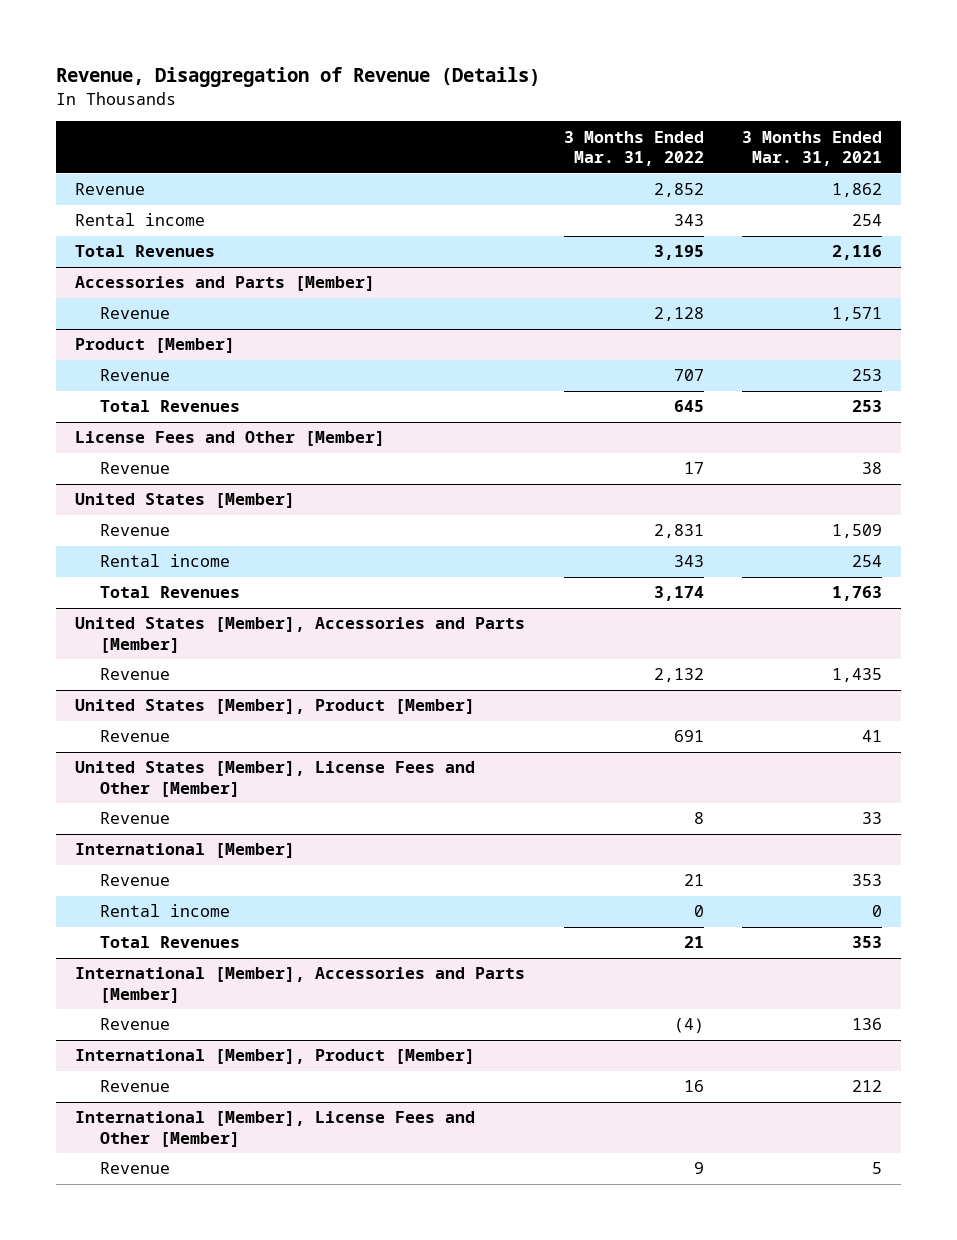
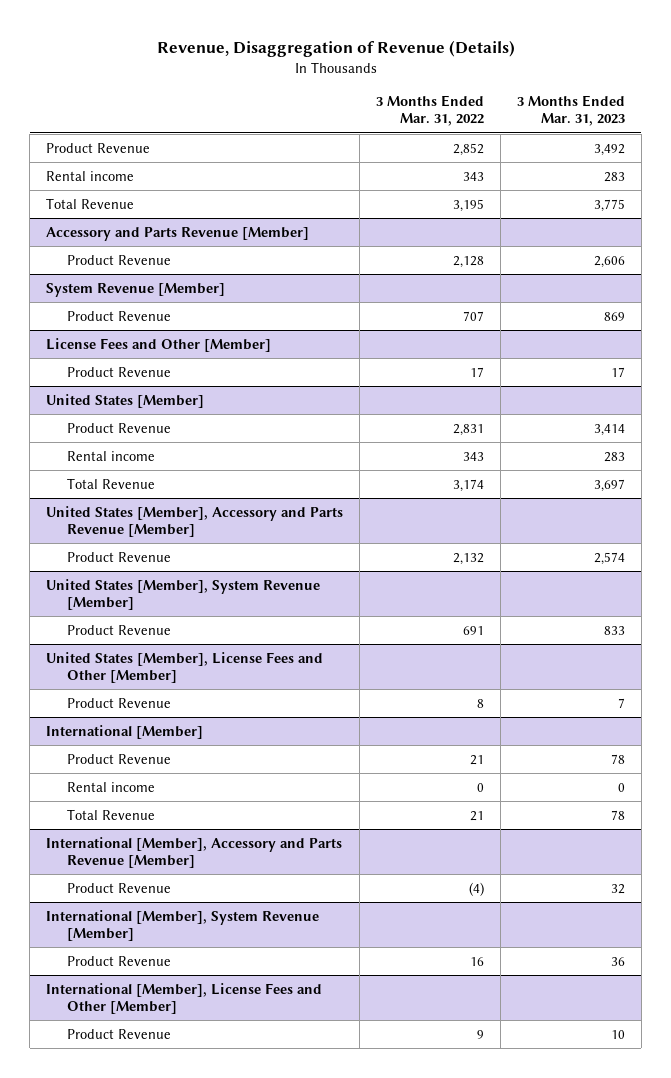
- | 3 Months Ended Mar. 31, 2022 | 3 Months Ended Mar. 31, 2021
+ | 3 Months Ended Mar. 31, 2022 | 3 Months Ended Mar. 31, 2023
- Revenue | 2,852 | 1,862
+ Product Revenue | 2,852 | 3,492
- Total Revenues | 3,195 | 2,116
- Accessories and Parts [Member]
- Revenue | 2,128 | 1,571
- Product [Member]
- Revenue | 707 | 253
- Total Revenues | 645 | 253
+ Total Revenue | 3,195 | 3,775
+ Accessory and Parts Revenue [Member]
+ Product Revenue | 2,128 | 2,606
+ System Revenue [Member]
+ Product Revenue | 707 | 869
@ License Fees and Other [Member]
- Revenue | 17 | 38
+ Product Revenue | 17 | 17
@ United States [Member]
- Revenue | 2,831 | 1,509
+ Product Revenue | 2,831 | 3,414
- Total Revenues | 3,174 | 1,763
- United States [Member], Accessories and Parts [Member]
- Revenue | 2,132 | 1,435
- United States [Member], Product [Member]
- Revenue | 691 | 41
@ United States [Member]
+ Total Revenue | 3,174 | 3,697
+ United States [Member], Accessory and Parts Revenue [Member]
+ Product Revenue | 2,132 | 2,574
+ United States [Member], System Revenue [Member]
+ Product Revenue | 691 | 833
@ United States [Member], License Fees and Other [Member]
- Revenue | 8 | 33
+ Product Revenue | 8 | 7
@ International [Member]
- Revenue | 21 | 353
+ Product Revenue | 21 | 78
- Total Revenues | 21 | 353
- International [Member], Accessories and Parts [Member]
- Revenue | (4) | 136
- International [Member], Product [Member]
- Revenue | 16 | 212
@ International [Member]
+ Total Revenue | 21 | 78
+ International [Member], Accessory and Parts Revenue [Member]
+ Product Revenue | (4) | 32
+ International [Member], System Revenue [Member]
+ Product Revenue | 16 | 36
@ International [Member], License Fees and Other [Member]
- Revenue | 9 | 5
+ Product Revenue | 9 | 10

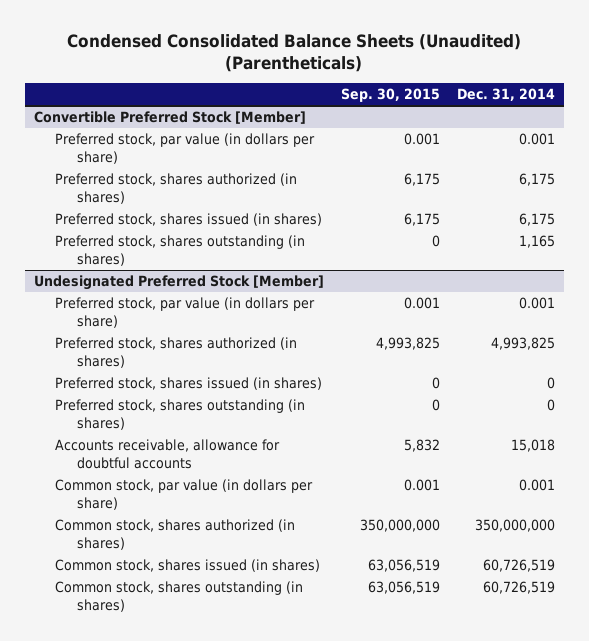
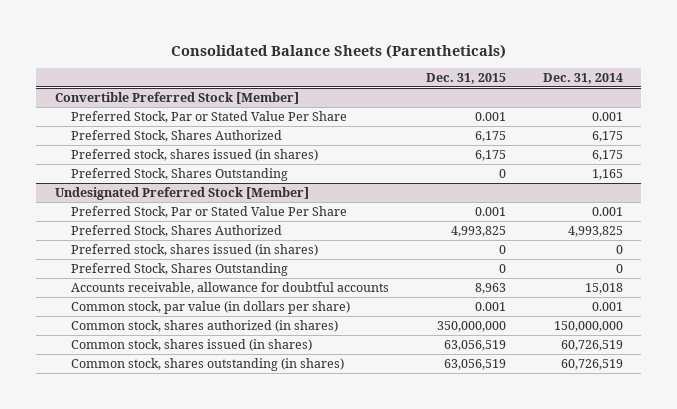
- Condensed Consolidated Balance Sheets (Unaudited) (Parentheticals)
+ Consolidated Balance Sheets (Parentheticals)
- | Sep. 30, 2015 | Dec. 31, 2014
+ | Dec. 31, 2015 | Dec. 31, 2014
@ Convertible Preferred Stock [Member]
- Preferred stock, par value (in dollars per share) | 0.001 | 0.001
- Preferred stock, shares authorized (in shares) | 6,175 | 6,175
+ Preferred Stock, Par or Stated Value Per Share | 0.001 | 0.001
+ Preferred Stock, Shares Authorized | 6,175 | 6,175
- Preferred stock, shares outstanding (in shares) | 0 | 1,165
+ Preferred Stock, Shares Outstanding | 0 | 1,165
@ Undesignated Preferred Stock [Member]
- Preferred stock, par value (in dollars per share) | 0.001 | 0.001
- Preferred stock, shares authorized (in shares) | 4,993,825 | 4,993,825
+ Preferred Stock, Par or Stated Value Per Share | 0.001 | 0.001
+ Preferred Stock, Shares Authorized | 4,993,825 | 4,993,825
- Preferred stock, shares outstanding (in shares) | 0 | 0
+ Preferred Stock, Shares Outstanding | 0 | 0
- Common stock, shares authorized (in shares) | 350,000,000 | 350,000,000
+ Common stock, shares authorized (in shares) | 350,000,000 | 150,000,000

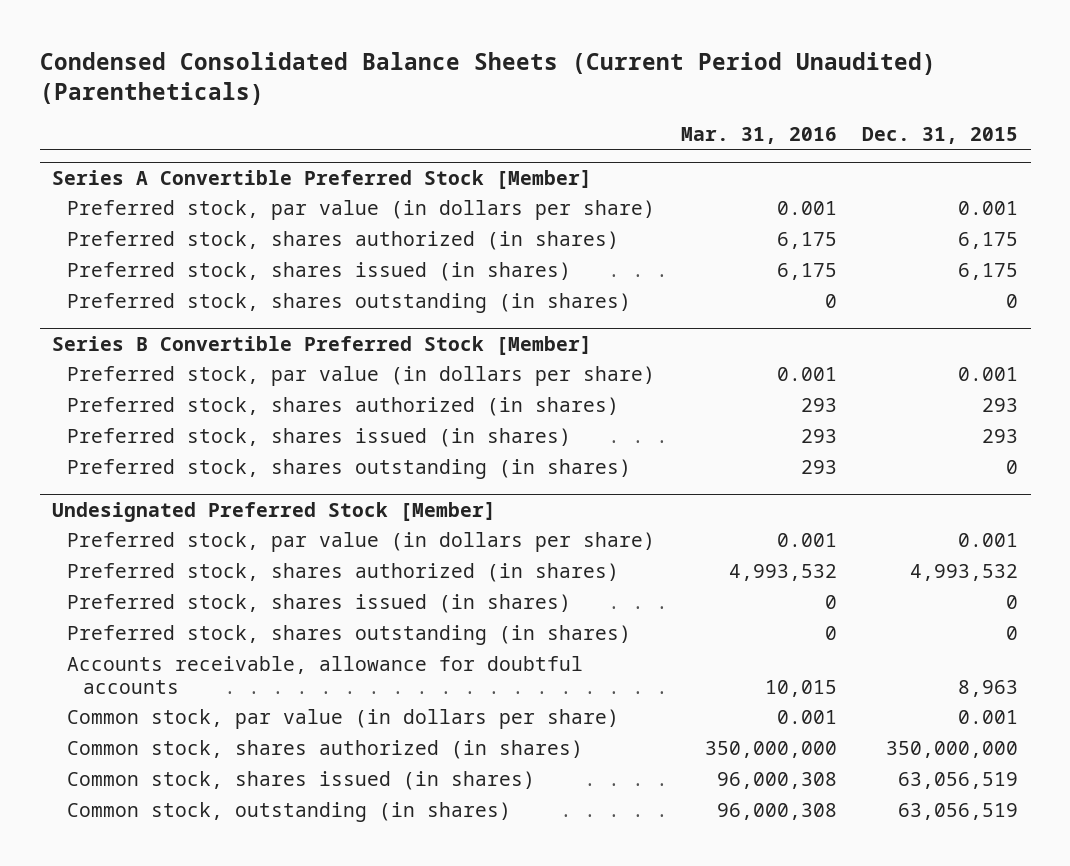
- Consolidated Balance Sheets (Parentheticals)
+ Condensed Consolidated Balance Sheets (Current Period Unaudited) (Parentheticals)
- | Dec. 31, 2015 | Dec. 31, 2014
+ | Mar. 31, 2016 | Dec. 31, 2015
- Convertible Preferred Stock [Member]
- Preferred Stock, Par or Stated Value Per Share | 0.001 | 0.001
- Preferred Stock, Shares Authorized | 6,175 | 6,175
+ Series A Convertible Preferred Stock [Member]
+ Preferred stock, par value (in dollars per share) | 0.001 | 0.001
+ Preferred stock, shares authorized (in shares) | 6,175 | 6,175
- Preferred Stock, Shares Outstanding | 0 | 1,165
+ Preferred stock, shares outstanding (in shares) | 0 | 0
+ Series B Convertible Preferred Stock [Member]
+ Preferred stock, par value (in dollars per share) | 0.001 | 0.001
+ Preferred stock, shares authorized (in shares) | 293 | 293
+ Preferred stock, shares issued (in shares) | 293 | 293
+ Preferred stock, shares outstanding (in shares) | 293 | 0
@ Undesignated Preferred Stock [Member]
- Preferred Stock, Par or Stated Value Per Share | 0.001 | 0.001
- Preferred Stock, Shares Authorized | 4,993,825 | 4,993,825
+ Preferred stock, par value (in dollars per share) | 0.001 | 0.001
+ Preferred stock, shares authorized (in shares) | 4,993,532 | 4,993,532
- Preferred Stock, Shares Outstanding | 0 | 0
+ Preferred stock, shares outstanding (in shares) | 0 | 0
- Common stock, shares outstanding (in shares) | 63,056,519 | 60,726,519
+ Common stock, outstanding (in shares) | 96,000,308 | 63,056,519

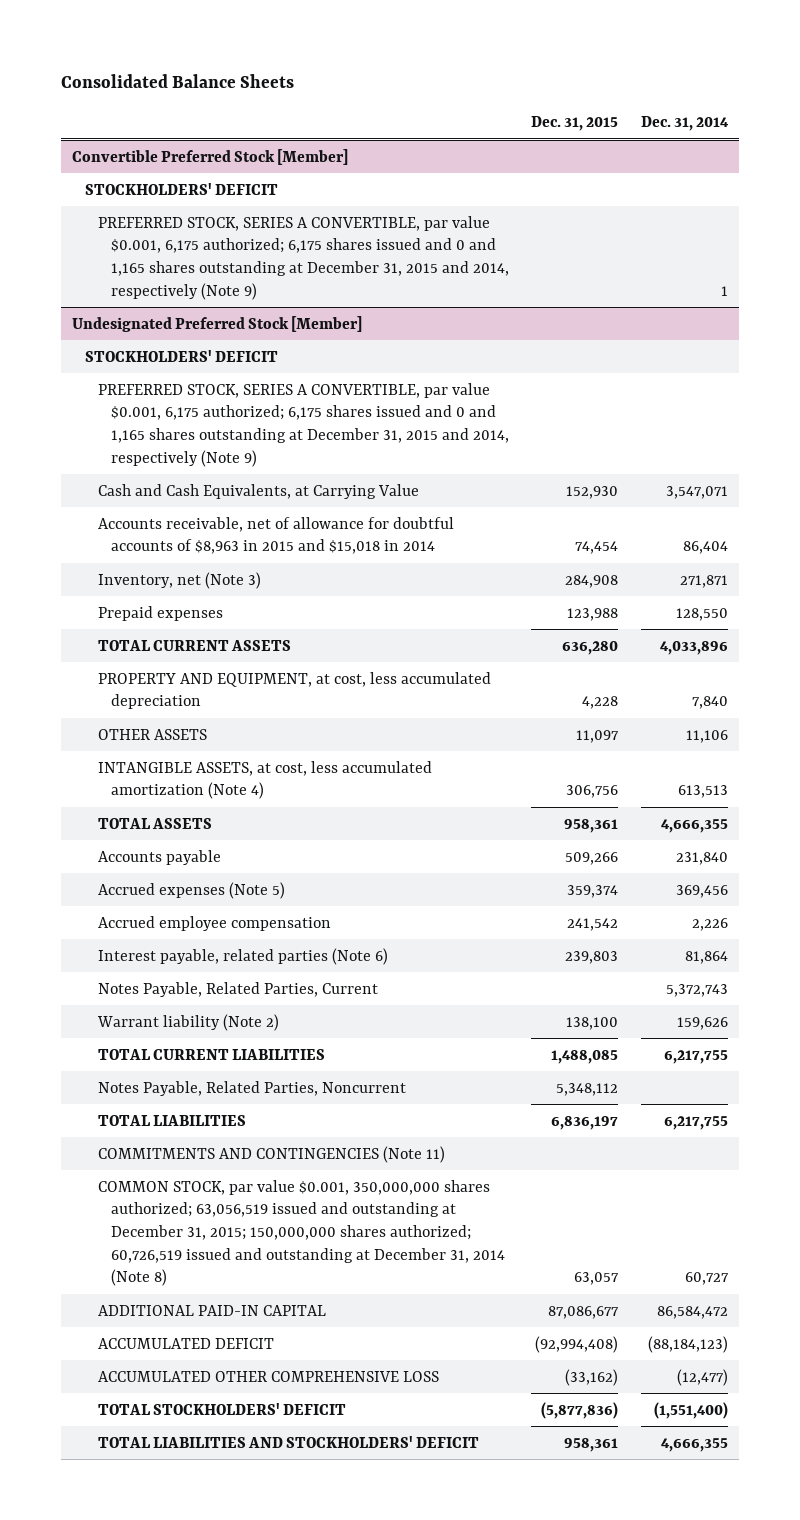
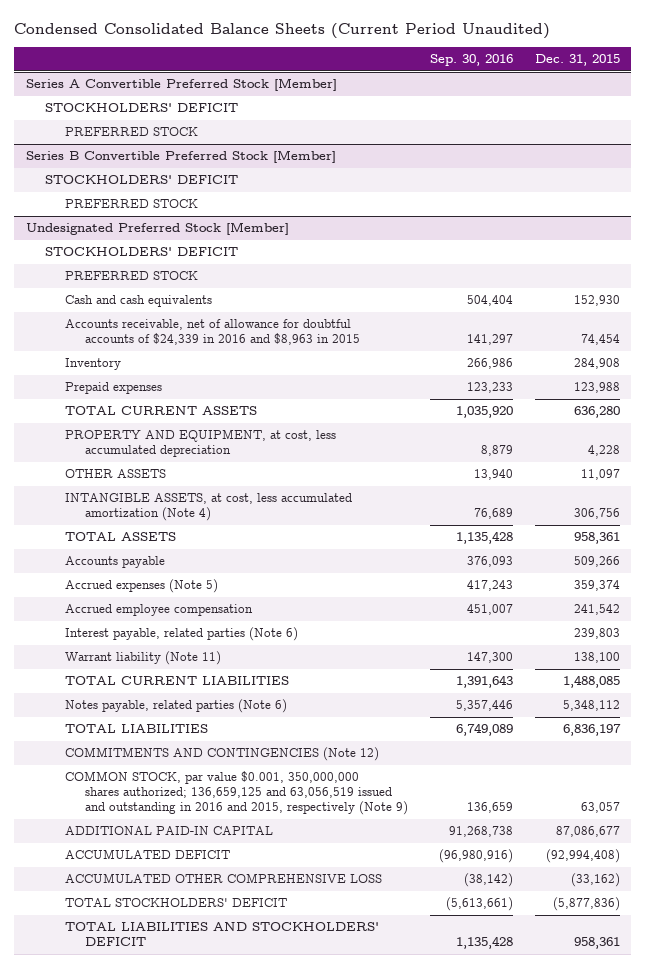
- Consolidated Balance Sheets
+ Condensed Consolidated Balance Sheets (Current Period Unaudited)
- | Dec. 31, 2015 | Dec. 31, 2014
+ | Sep. 30, 2016 | Dec. 31, 2015
- Convertible Preferred Stock [Member]
+ Series A Convertible Preferred Stock [Member]
- PREFERRED STOCK, SERIES A CONVERTIBLE, par value $0.001, 6,175 authorized; 6,175 shares issued and 0 and 1,165 shares outstanding at December 31, 2015 and 2014, respectively (Note 9) | | 1
+ PREFERRED STOCK
+ Series B Convertible Preferred Stock [Member]
+ STOCKHOLDERS' DEFICIT
+ PREFERRED STOCK
@ Undesignated Preferred Stock [Member]
- PREFERRED STOCK, SERIES A CONVERTIBLE, par value $0.001, 6,175 authorized; 6,175 shares issued and 0 and 1,165 shares outstanding at December 31, 2015 and 2014, respectively (Note 9)
- Cash and Cash Equivalents, at Carrying Value | 152,930 | 3,547,071
- Accounts receivable, net of allowance for doubtful accounts of $8,963 in 2015 and $15,018 in 2014 | 74,454 | 86,404
- Inventory, net (Note 3) | 284,908 | 271,871
+ PREFERRED STOCK
+ Cash and cash equivalents | 504,404 | 152,930
+ Accounts receivable, net of allowance for doubtful accounts of $24,339 in 2016 and $8,963 in 2015 | 141,297 | 74,454
+ Inventory | 266,986 | 284,908
- Notes Payable, Related Parties, Current | | 5,372,743
- Warrant liability (Note 2) | 138,100 | 159,626
+ Warrant liability (Note 11) | 147,300 | 138,100
- Notes Payable, Related Parties, Noncurrent | 5,348,112 |
+ Notes payable, related parties (Note 6) | 5,357,446 | 5,348,112
- COMMITMENTS AND CONTINGENCIES (Note 11)
- COMMON STOCK, par value $0.001, 350,000,000 shares authorized; 63,056,519 issued and outstanding at December 31, 2015; 150,000,000 shares authorized; 60,726,519 issued and outstanding at December 31, 2014 (Note 8) | 63,057 | 60,727
+ COMMITMENTS AND CONTINGENCIES (Note 12)
+ COMMON STOCK, par value $0.001, 350,000,000 shares authorized; 136,659,125 and 63,056,519 issued and outstanding in 2016 and 2015, respectively (Note 9) | 136,659 | 63,057

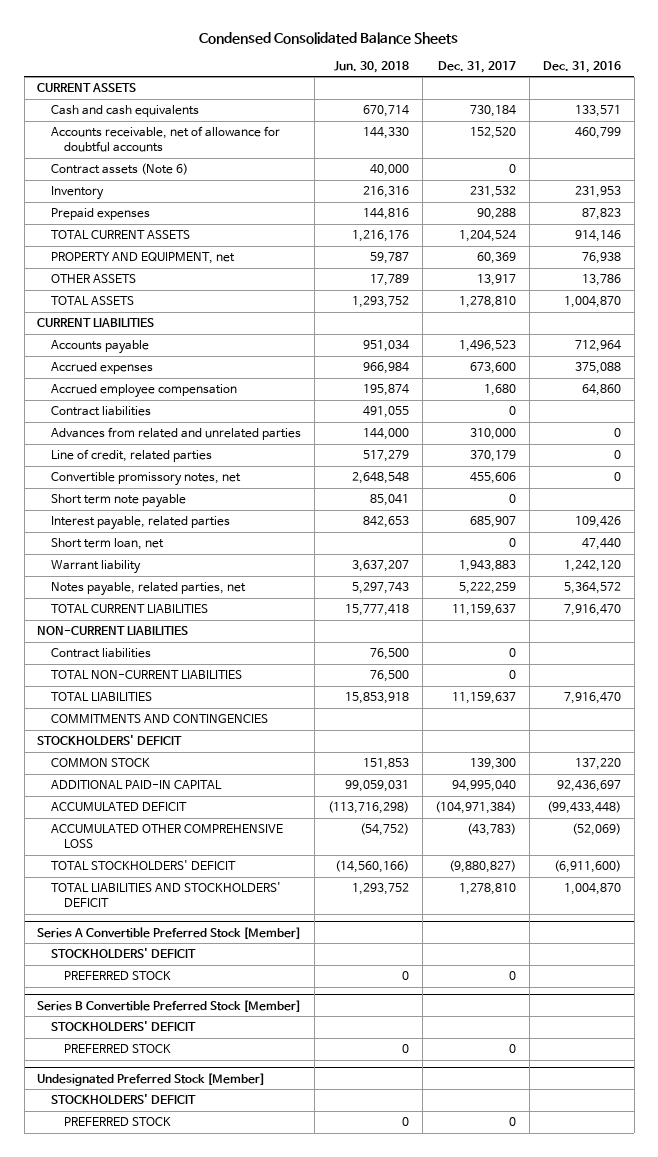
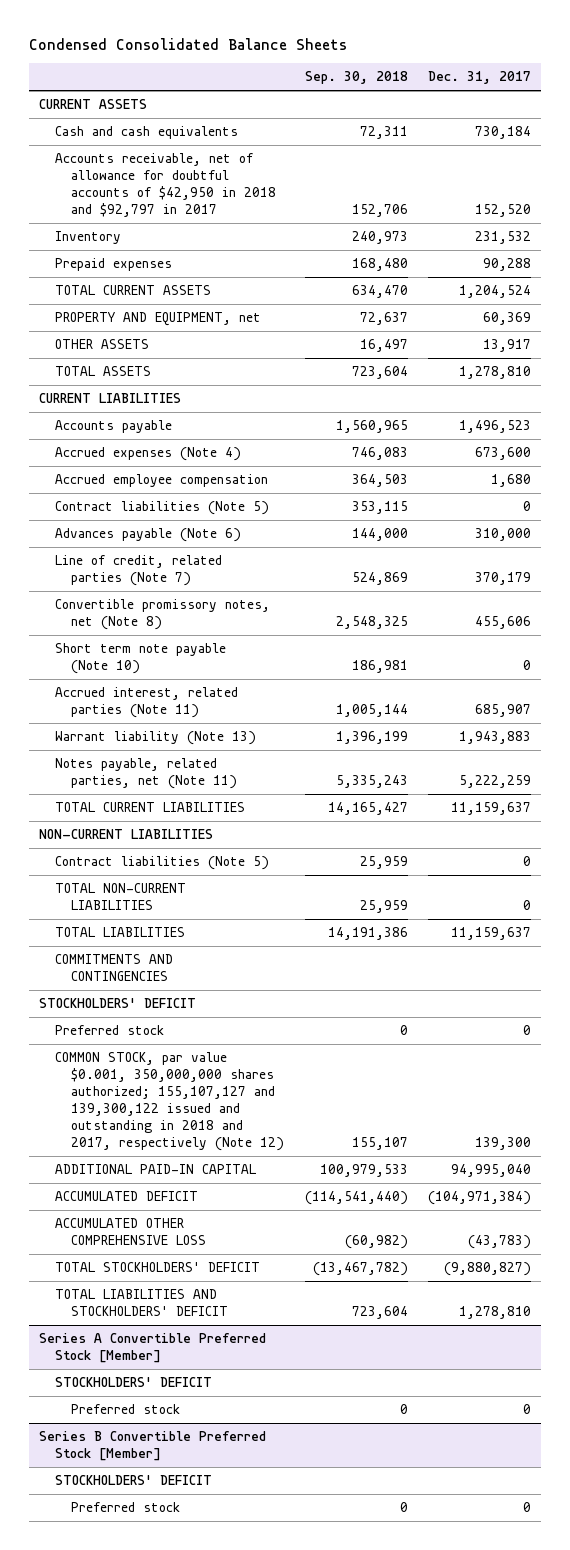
- | Jun. 30, 2018 | Dec. 31, 2017 | Dec. 31, 2016
+ | Sep. 30, 2018 | Dec. 31, 2017
- Accounts receivable, net of allowance for doubtful accounts | 144,330 | 152,520 | 460,799
- Contract assets (Note 6) | 40,000 | 0 |
+ Accounts receivable, net of allowance for doubtful accounts of $42,950 in 2018 and $92,797 in 2017 | 152,706 | 152,520
- Accrued expenses | 966,984 | 673,600 | 375,088
+ Accrued expenses (Note 4) | 746,083 | 673,600
- Contract liabilities | 491,055 | 0 |
- Advances from related and unrelated parties | 144,000 | 310,000 | 0
- Line of credit, related parties | 517,279 | 370,179 | 0
- Convertible promissory notes, net | 2,648,548 | 455,606 | 0
- Short term note payable | 85,041 | 0 |
- Interest payable, related parties | 842,653 | 685,907 | 109,426
- Short term loan, net | | 0 | 47,440
- Warrant liability | 3,637,207 | 1,943,883 | 1,242,120
- Notes payable, related parties, net | 5,297,743 | 5,222,259 | 5,364,572
+ Contract liabilities (Note 5) | 353,115 | 0
+ Advances payable (Note 6) | 144,000 | 310,000
+ Line of credit, related parties (Note 7) | 524,869 | 370,179
+ Convertible promissory notes, net (Note 8) | 2,548,325 | 455,606
+ Short term note payable (Note 10) | 186,981 | 0
+ Accrued interest, related parties (Note 11) | 1,005,144 | 685,907
+ Warrant liability (Note 13) | 1,396,199 | 1,943,883
+ Notes payable, related parties, net (Note 11) | 5,335,243 | 5,222,259
- Contract liabilities | 76,500 | 0 |
+ Contract liabilities (Note 5) | 25,959 | 0
- COMMON STOCK | 151,853 | 139,300 | 137,220
+ Preferred stock | 0 | 0
+ COMMON STOCK, par value $0.001, 350,000,000 shares authorized; 155,107,127 and 139,300,122 issued and outstanding in 2018 and 2017, respectively (Note 12) | 155,107 | 139,300
@ Series A Convertible Preferred Stock [Member]
- PREFERRED STOCK | 0 | 0 |
+ Preferred stock | 0 | 0
@ Series B Convertible Preferred Stock [Member]
- PREFERRED STOCK | 0 | 0 |
- Undesignated Preferred Stock [Member]
- STOCKHOLDERS' DEFICIT
- PREFERRED STOCK | 0 | 0 |
@ Series B Convertible Preferred Stock [Member]
+ Preferred stock | 0 | 0

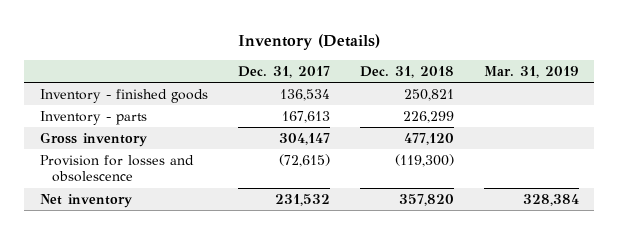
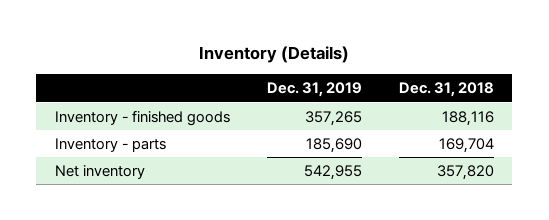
- | Dec. 31, 2017 | Dec. 31, 2018 | Mar. 31, 2019
+ | Dec. 31, 2019 | Dec. 31, 2018
- Inventory - finished goods | 136,534 | 250,821 |
- Inventory - parts | 167,613 | 226,299 |
- Gross inventory | 304,147 | 477,120 |
- Provision for losses and obsolescence | (72,615) | (119,300) |
+ Inventory - finished goods | 357,265 | 188,116
+ Inventory - parts | 185,690 | 169,704

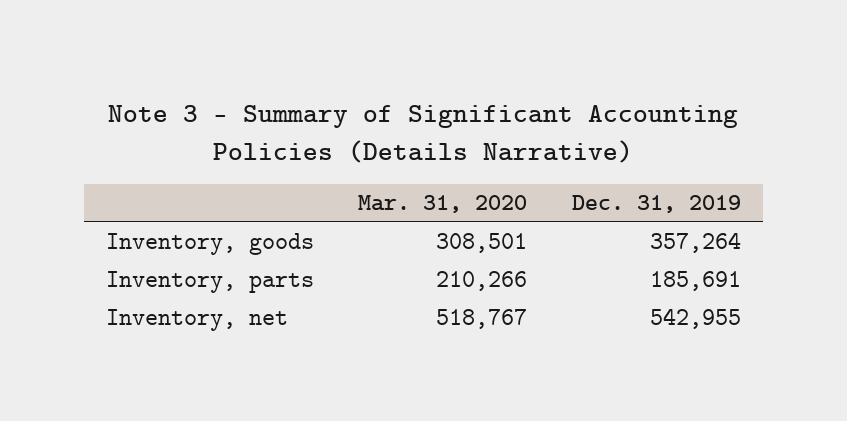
- Inventory (Details)
+ Note 3 - Summary of Significant Accounting Policies (Details Narrative)
- | Dec. 31, 2019 | Dec. 31, 2018
+ | Mar. 31, 2020 | Dec. 31, 2019
- Inventory - finished goods | 357,265 | 188,116
- Inventory - parts | 185,690 | 169,704
- Net inventory | 542,955 | 357,820
+ Inventory, goods | 308,501 | 357,264
+ Inventory, parts | 210,266 | 185,691
+ Inventory, net | 518,767 | 542,955

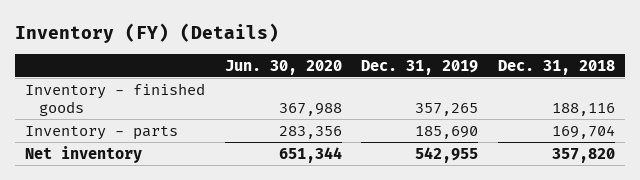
- Note 3 - Summary of Significant Accounting Policies (Details Narrative)
+ Inventory (FY) (Details)
- | Mar. 31, 2020 | Dec. 31, 2019
+ | Jun. 30, 2020 | Dec. 31, 2019 | Dec. 31, 2018
- Inventory, goods | 308,501 | 357,264
- Inventory, parts | 210,266 | 185,691
- Inventory, net | 518,767 | 542,955
+ Inventory - finished goods | 367,988 | 357,265 | 188,116
+ Inventory - parts | 283,356 | 185,690 | 169,704
+ Net inventory | 651,344 | 542,955 | 357,820

